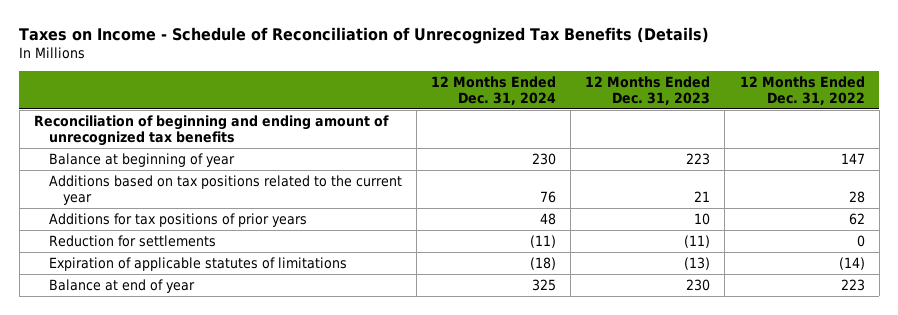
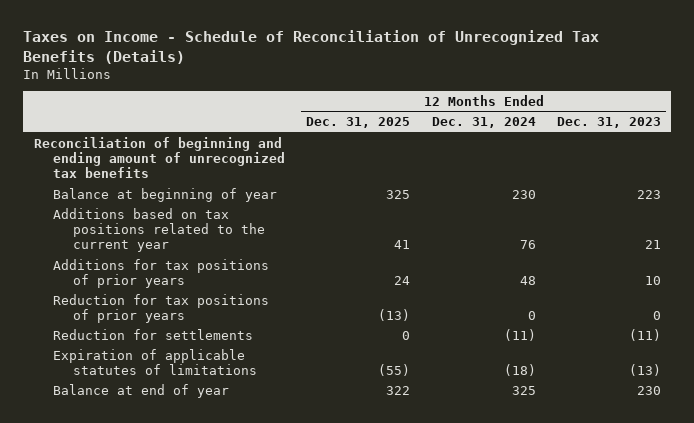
- | 12 Months Ended Dec. 31, 2024 | 12 Months Ended Dec. 31, 2023 | 12 Months Ended Dec. 31, 2022
+ | 12 Months Ended Dec. 31, 2025 | 12 Months Ended Dec. 31, 2024 | 12 Months Ended Dec. 31, 2023
+ Reduction for tax positions of prior years | (13) | 0 | 0

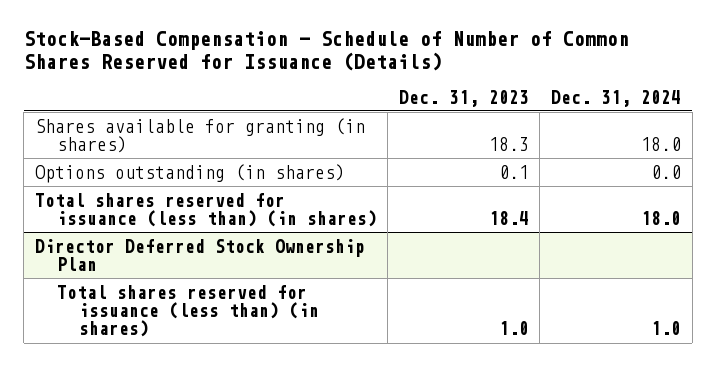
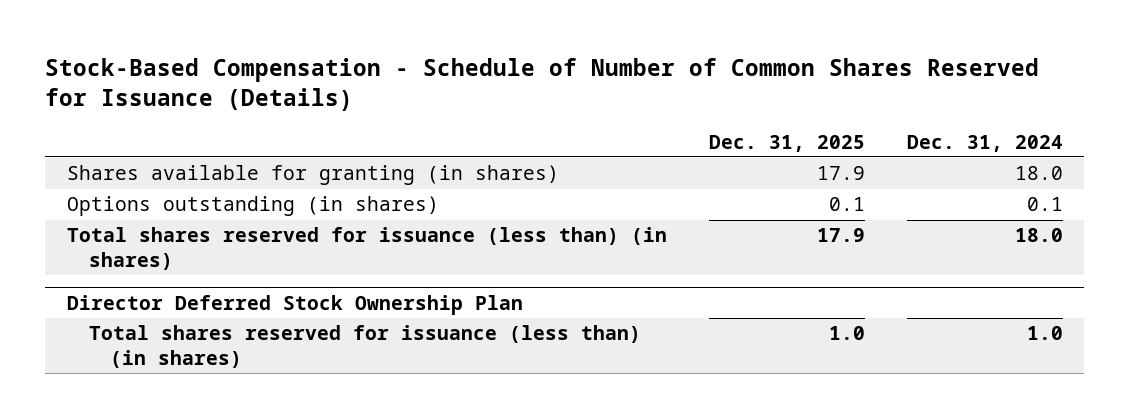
- | Dec. 31, 2023 | Dec. 31, 2024
+ | Dec. 31, 2025 | Dec. 31, 2024
- Options outstanding (in shares) | 0.1 | 0.0
+ Options outstanding (in shares) | 0.1 | 0.1

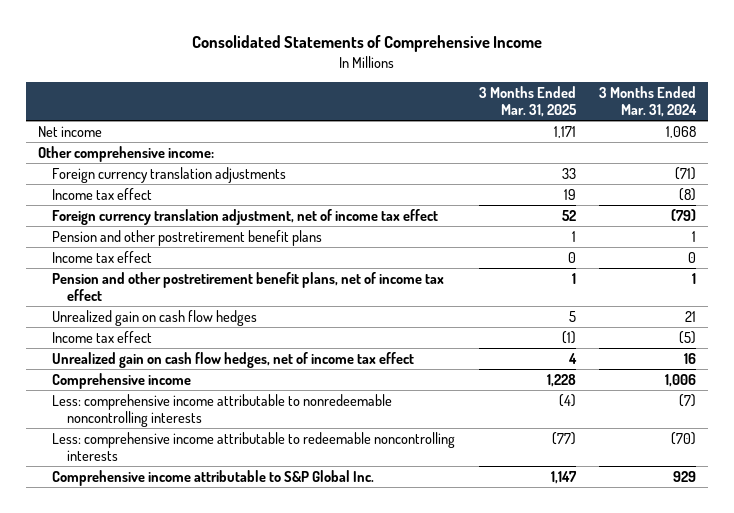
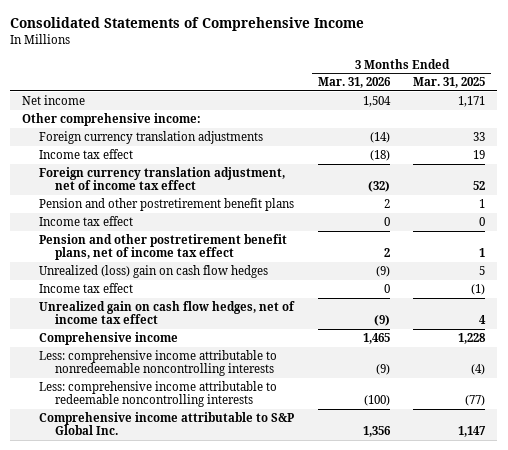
- | 3 Months Ended Mar. 31, 2025 | 3 Months Ended Mar. 31, 2024
+ | 3 Months Ended Mar. 31, 2026 | 3 Months Ended Mar. 31, 2025
- Unrealized gain on cash flow hedges | 5 | 21
+ Unrealized (loss) gain on cash flow hedges | (9) | 5

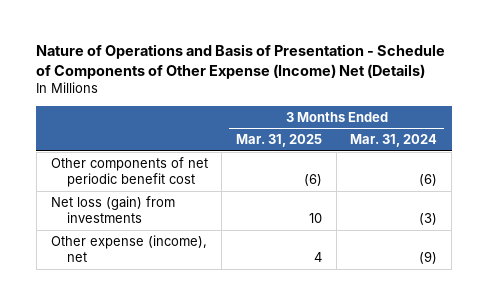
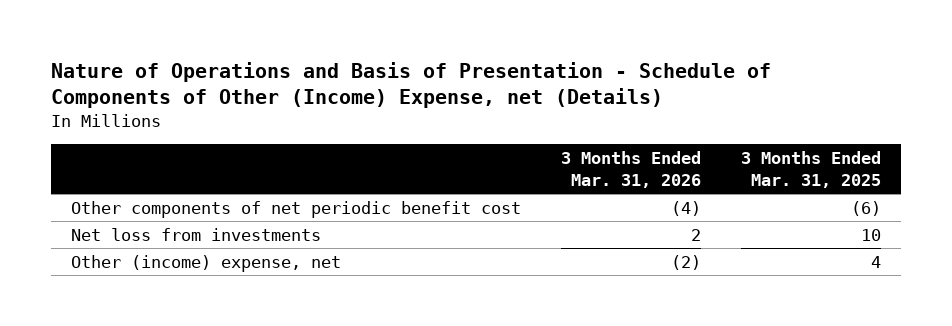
- Nature of Operations and Basis of Presentation - Schedule of Components of Other Expense (Income) Net (Details)
+ Nature of Operations and Basis of Presentation - Schedule of Components of Other (Income) Expense, net (Details)
- | 3 Months Ended Mar. 31, 2025 | 3 Months Ended Mar. 31, 2024
+ | 3 Months Ended Mar. 31, 2026 | 3 Months Ended Mar. 31, 2025
- Net loss (gain) from investments | 10 | (3)
- Other expense (income), net | 4 | (9)
+ Net loss from investments | 2 | 10
+ Other (income) expense, net | (2) | 4

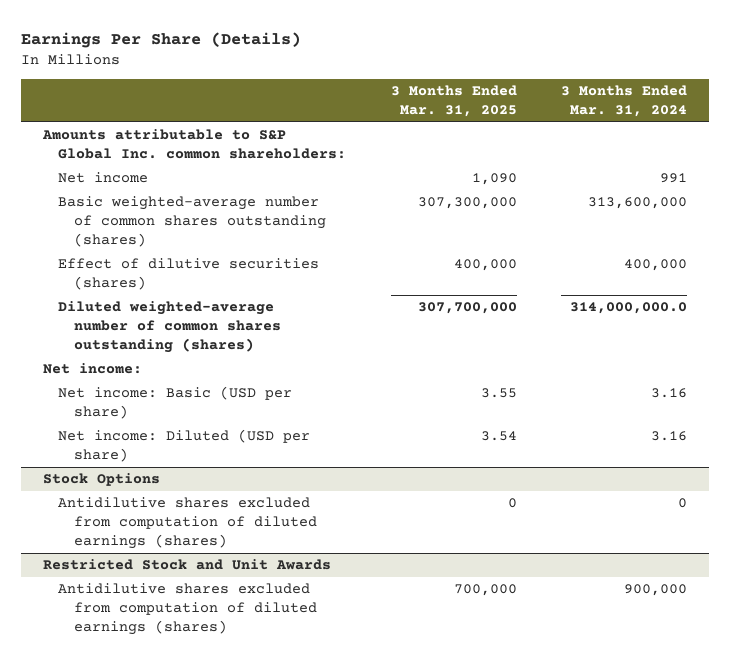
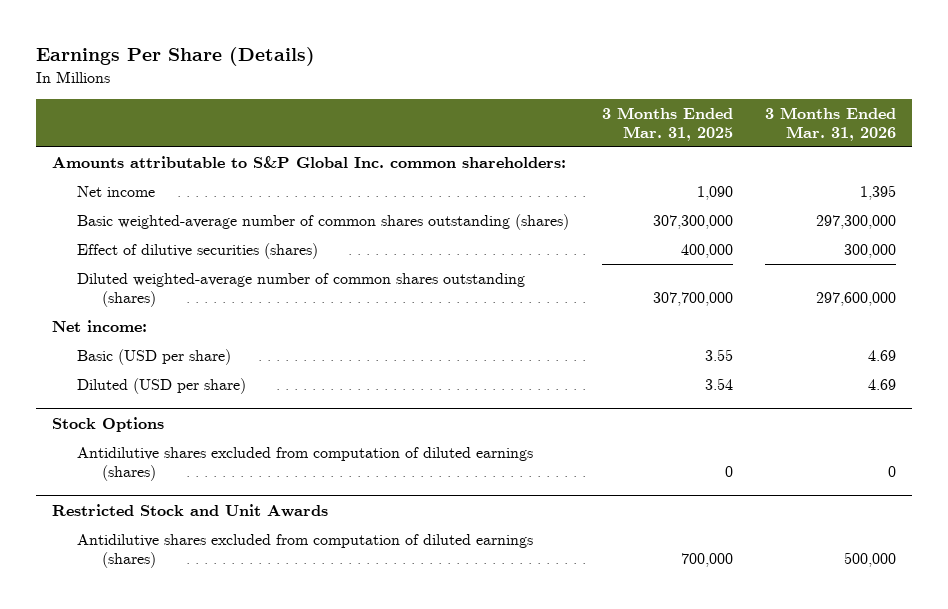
- | 3 Months Ended Mar. 31, 2025 | 3 Months Ended Mar. 31, 2024
+ | 3 Months Ended Mar. 31, 2025 | 3 Months Ended Mar. 31, 2026
- Net income: Basic (USD per share) | 3.55 | 3.16
- Net income: Diluted (USD per share) | 3.54 | 3.16
+ Basic (USD per share) | 3.55 | 4.69
+ Diluted (USD per share) | 3.54 | 4.69

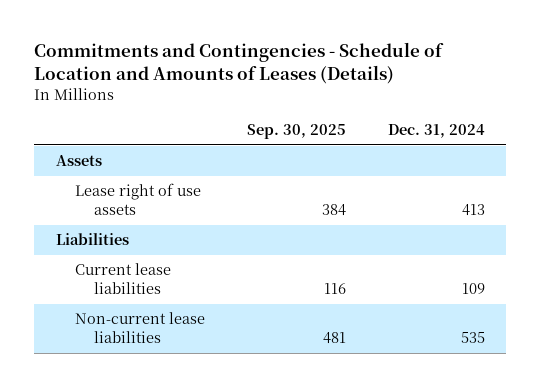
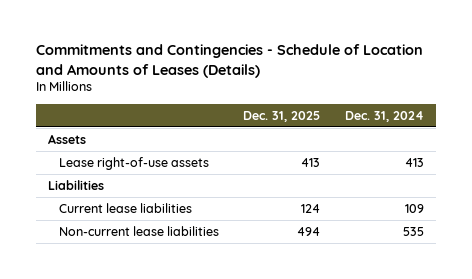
- | Sep. 30, 2025 | Dec. 31, 2024
+ | Dec. 31, 2025 | Dec. 31, 2024
- Lease right of use assets | 384 | 413
+ Lease right-of-use assets | 413 | 413

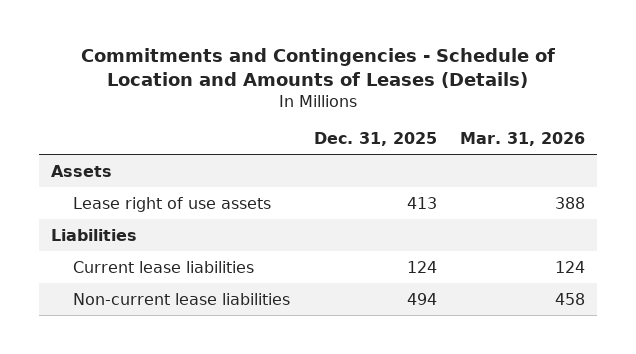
- | Dec. 31, 2025 | Dec. 31, 2024
+ | Dec. 31, 2025 | Mar. 31, 2026
- Lease right-of-use assets | 413 | 413
+ Lease right of use assets | 413 | 388

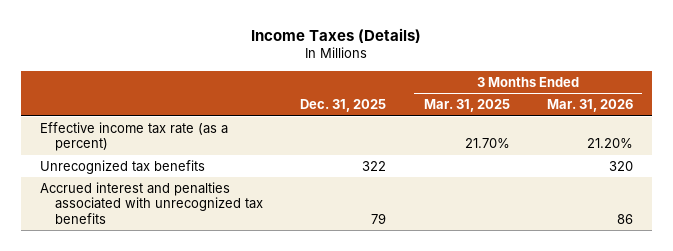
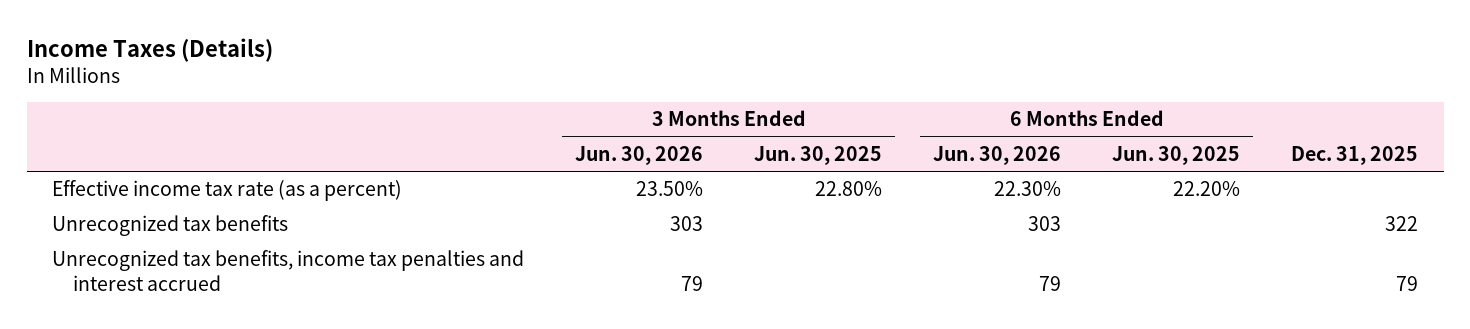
- | Dec. 31, 2025 | 3 Months Ended Mar. 31, 2025 | 3 Months Ended Mar. 31, 2026
+ | 3 Months Ended Jun. 30, 2026 | 3 Months Ended Jun. 30, 2025 | 6 Months Ended Jun. 30, 2026 | 6 Months Ended Jun. 30, 2025 | Dec. 31, 2025
- Accrued interest and penalties associated with unrecognized tax benefits | 79 | | 86
+ Unrecognized tax benefits, income tax penalties and interest accrued | 79 | | 79 | | 79

